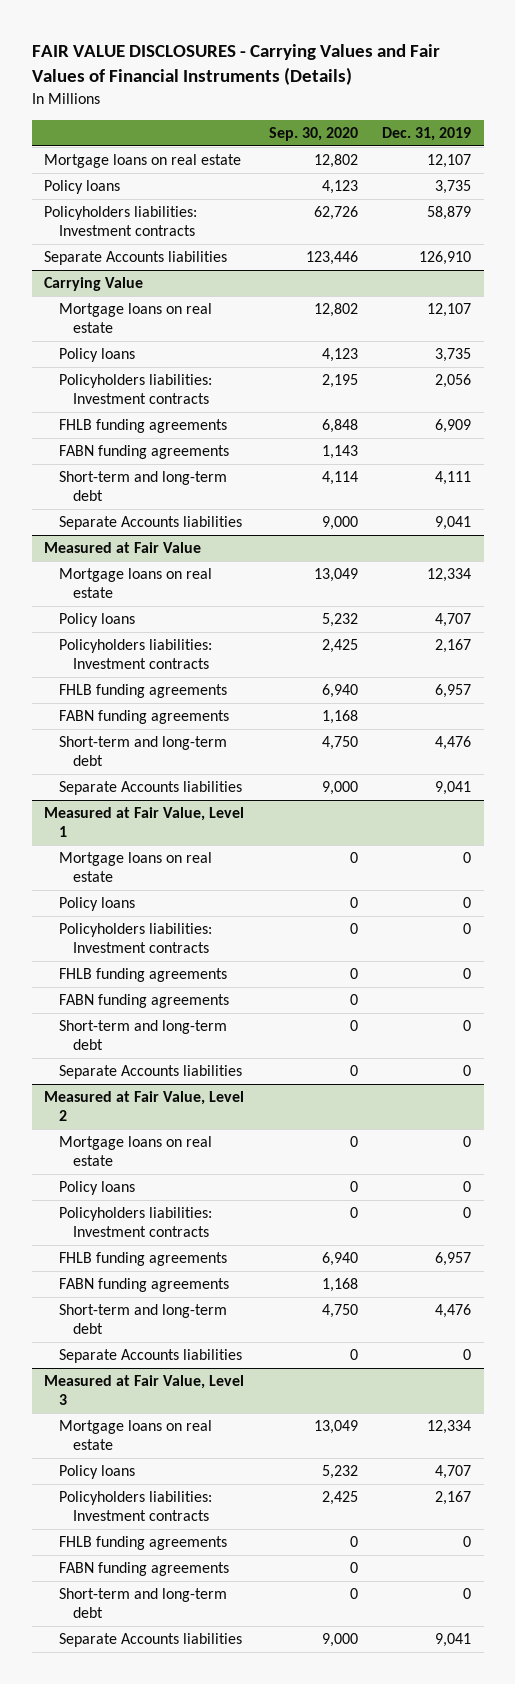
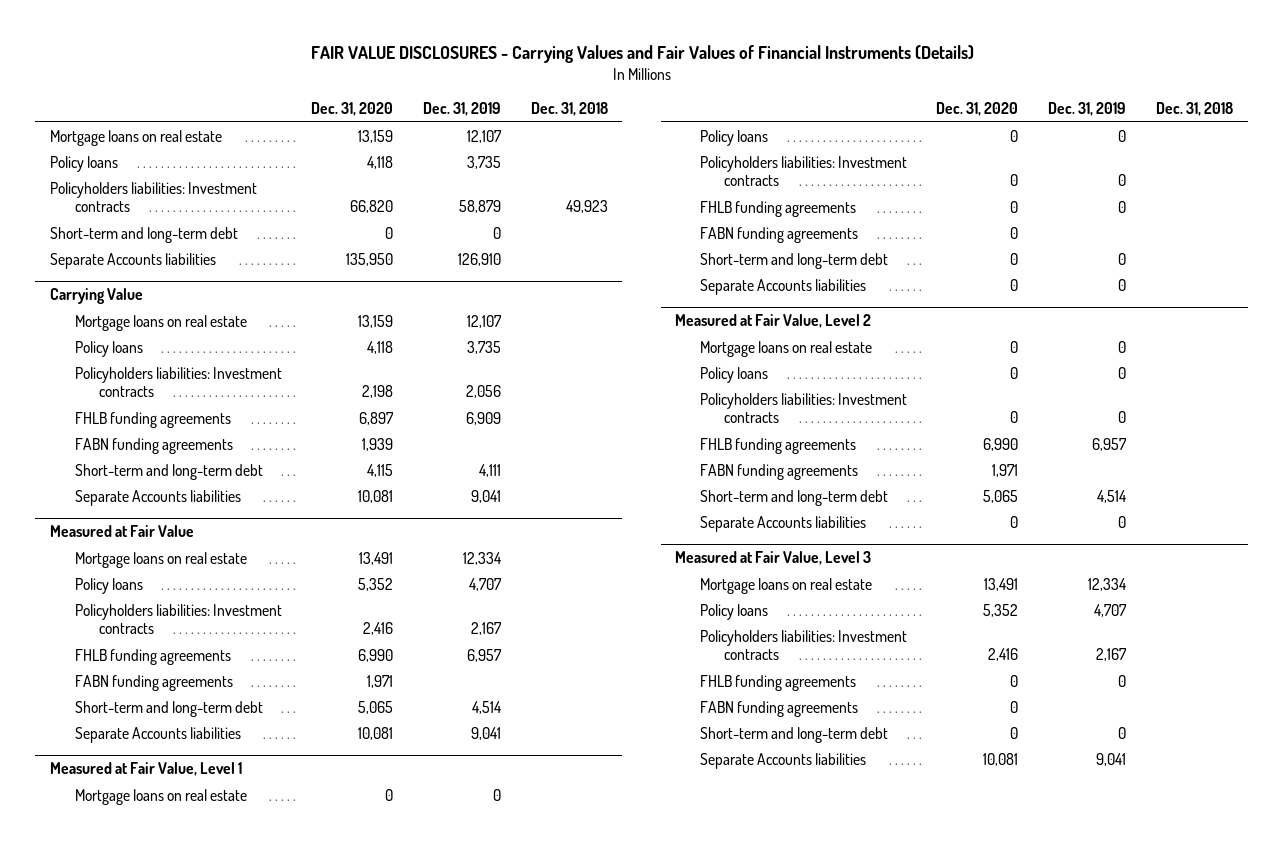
- | Sep. 30, 2020 | Dec. 31, 2019
+ | Dec. 31, 2020 | Dec. 31, 2019 | Dec. 31, 2018
+ Short-term and long-term debt | 0 | 0 |
@ Measured at Fair Value
- Short-term and long-term debt | 4,750 | 4,476
+ Short-term and long-term debt | 5,065 | 4,514 |
@ Measured at Fair Value, Level 2
- Short-term and long-term debt | 4,750 | 4,476
+ Short-term and long-term debt | 5,065 | 4,514 |

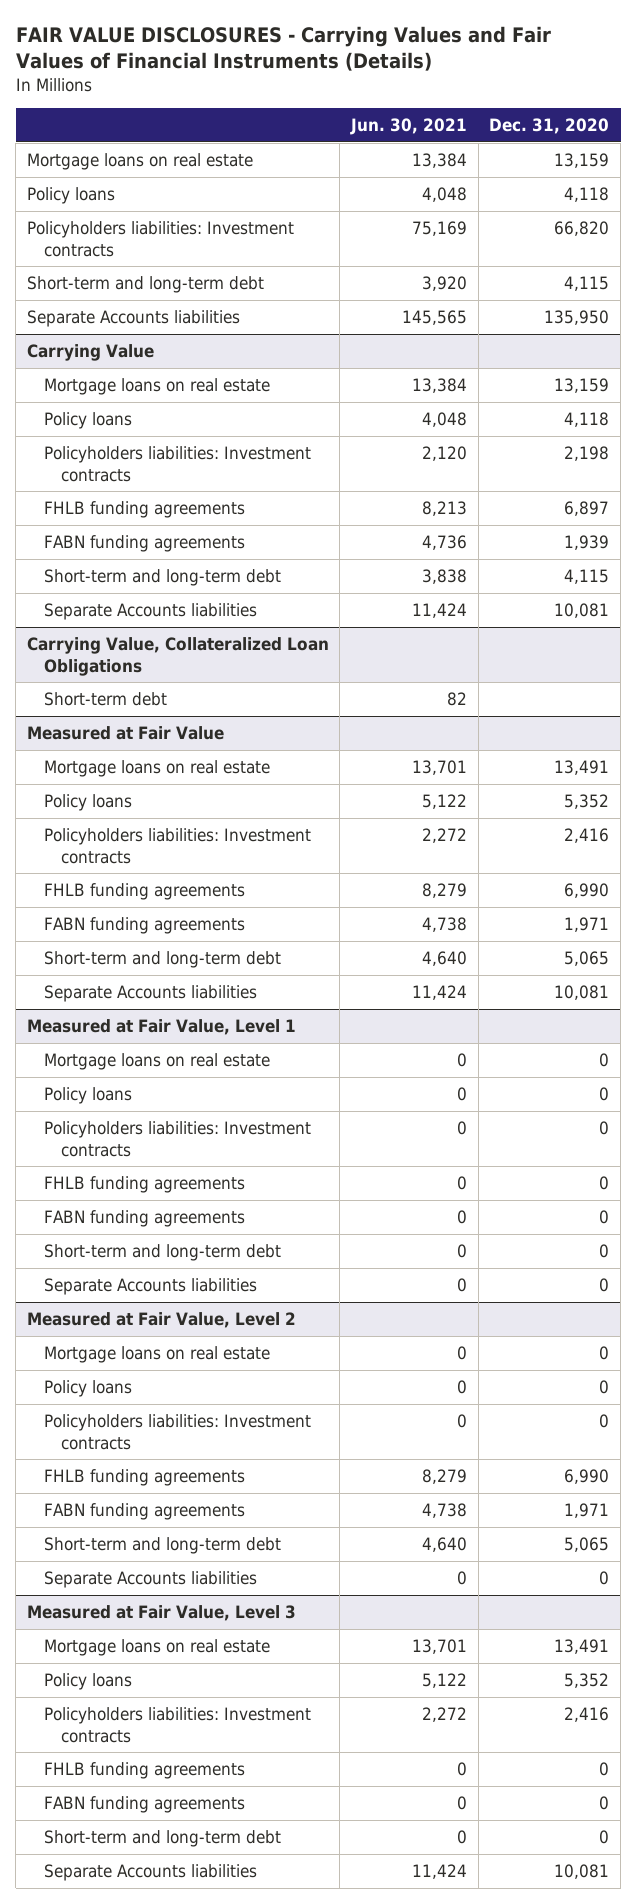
- | Dec. 31, 2020 | Dec. 31, 2019 | Dec. 31, 2018
+ | Jun. 30, 2021 | Dec. 31, 2020
- Short-term and long-term debt | 0 | 0 |
+ Short-term and long-term debt | 3,920 | 4,115
+ Carrying Value, Collateralized Loan Obligations
+ Short-term debt | 82 |

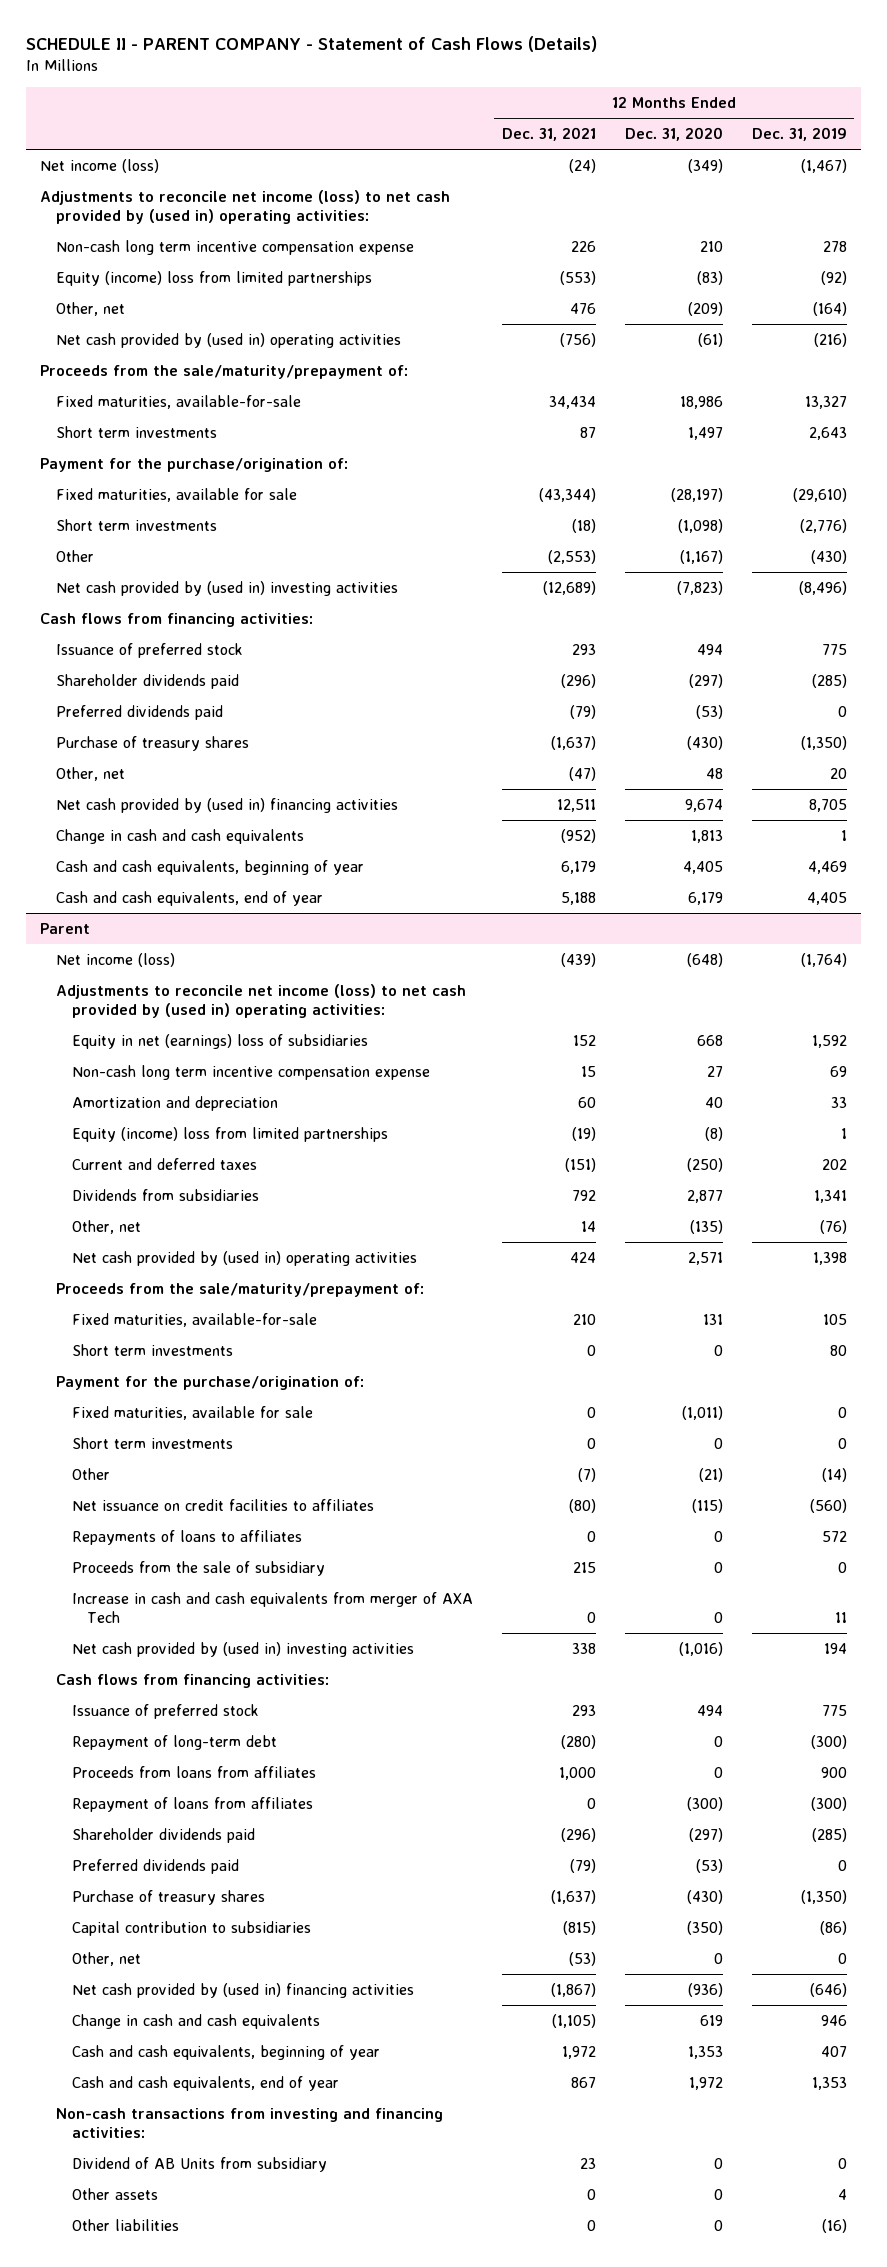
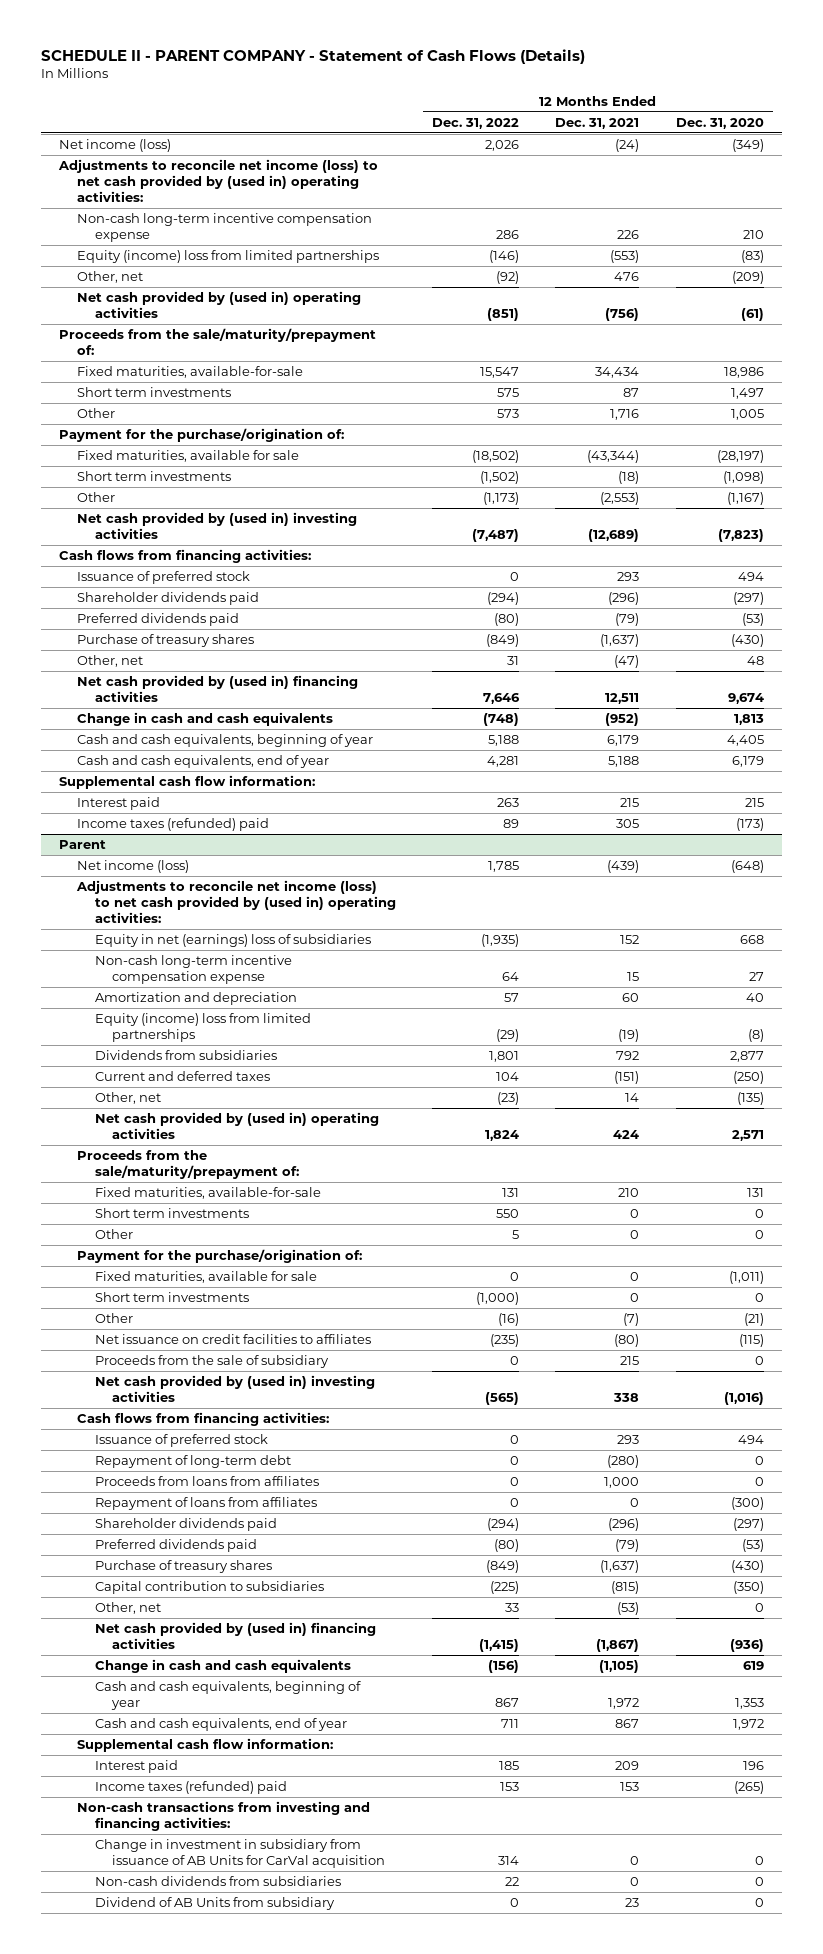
- | 12 Months Ended Dec. 31, 2021 | 12 Months Ended Dec. 31, 2020 | 12 Months Ended Dec. 31, 2019
+ | 12 Months Ended Dec. 31, 2022 | 12 Months Ended Dec. 31, 2021 | 12 Months Ended Dec. 31, 2020
- Non-cash long term incentive compensation expense | 226 | 210 | 278
+ Non-cash long-term incentive compensation expense | 286 | 226 | 210
+ Other | 573 | 1,716 | 1,005
+ Supplemental cash flow information:
+ Interest paid | 263 | 215 | 215
+ Income taxes (refunded) paid | 89 | 305 | (173)
@ Parent
- Non-cash long term incentive compensation expense | 15 | 27 | 69
+ Non-cash long-term incentive compensation expense | 64 | 15 | 27
moved down: Current and deferred taxes | 104 | (151) | (250)
+ Other | 5 | 0 | 0
- Repayments of loans to affiliates | 0 | 0 | 572
- Increase in cash and cash equivalents from merger of AXA Tech | 0 | 0 | 11
+ Supplemental cash flow information:
+ Interest paid | 185 | 209 | 196
+ Income taxes (refunded) paid | 153 | 153 | (265)
+ Change in investment in subsidiary from issuance of AB Units for CarVal acquisition | 314 | 0 | 0
+ Non-cash dividends from subsidiaries | 22 | 0 | 0
- Other assets | 0 | 0 | 4
- Other liabilities | 0 | 0 | (16)

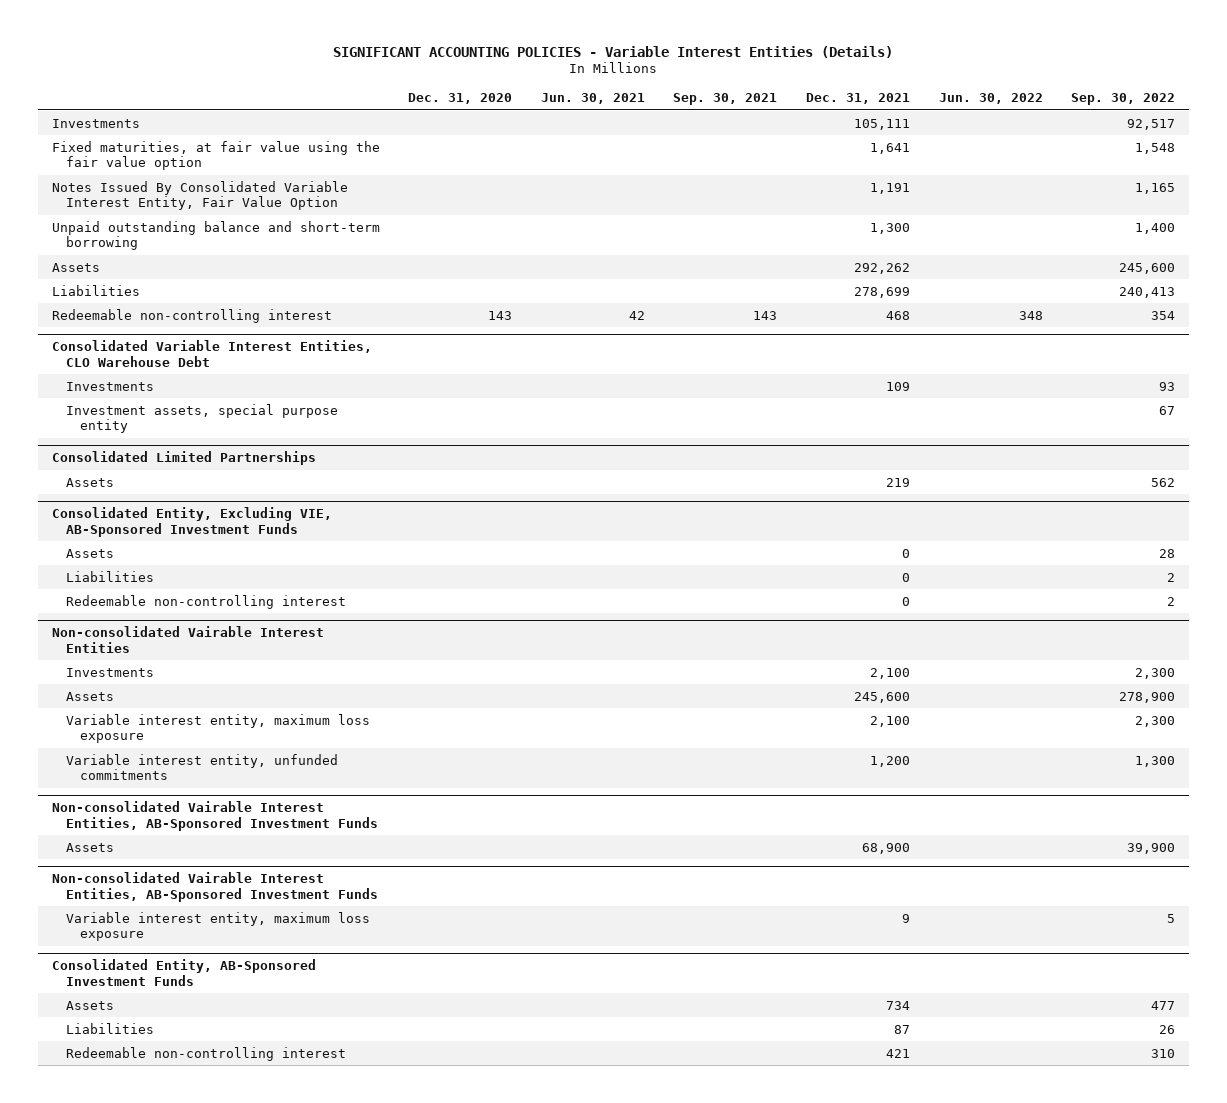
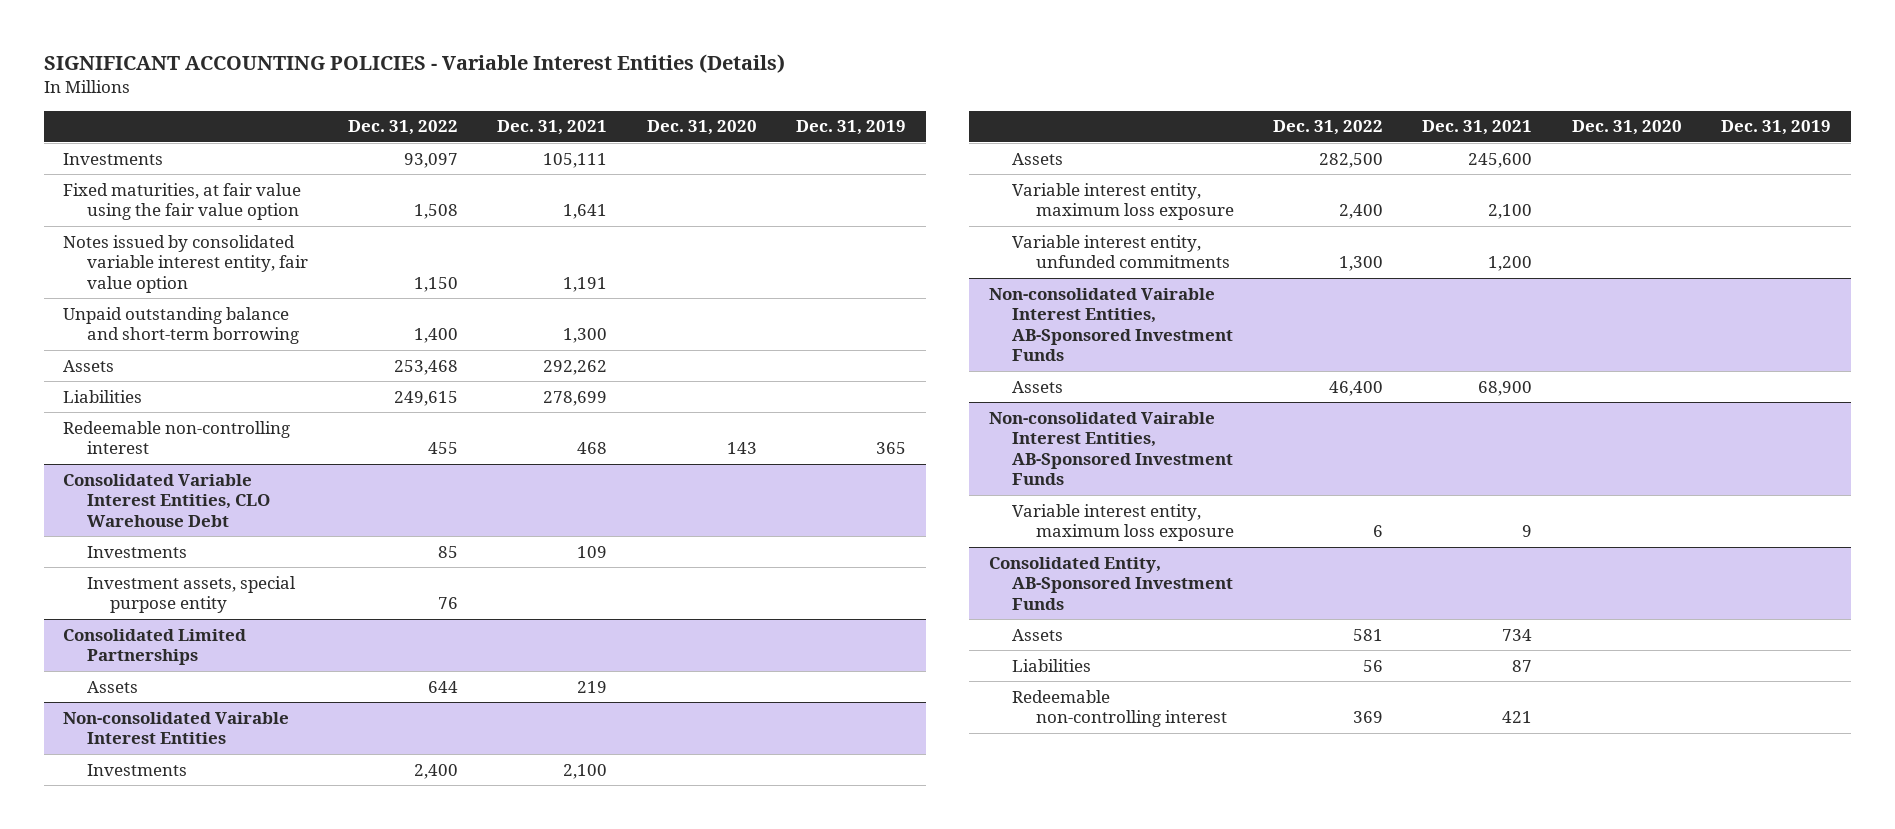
- | Dec. 31, 2020 | Jun. 30, 2021 | Sep. 30, 2021 | Dec. 31, 2021 | Jun. 30, 2022 | Sep. 30, 2022
+ | Dec. 31, 2022 | Dec. 31, 2021 | Dec. 31, 2020 | Dec. 31, 2019
- Notes Issued By Consolidated Variable Interest Entity, Fair Value Option | | | | 1,191 | | 1,165
+ Notes issued by consolidated variable interest entity, fair value option | 1,150 | 1,191 | |
- Consolidated Entity, Excluding VIE, AB-Sponsored Investment Funds
- Assets | | | | 0 | | 28
- Liabilities | | | | 0 | | 2
- Redeemable non-controlling interest | | | | 0 | | 2

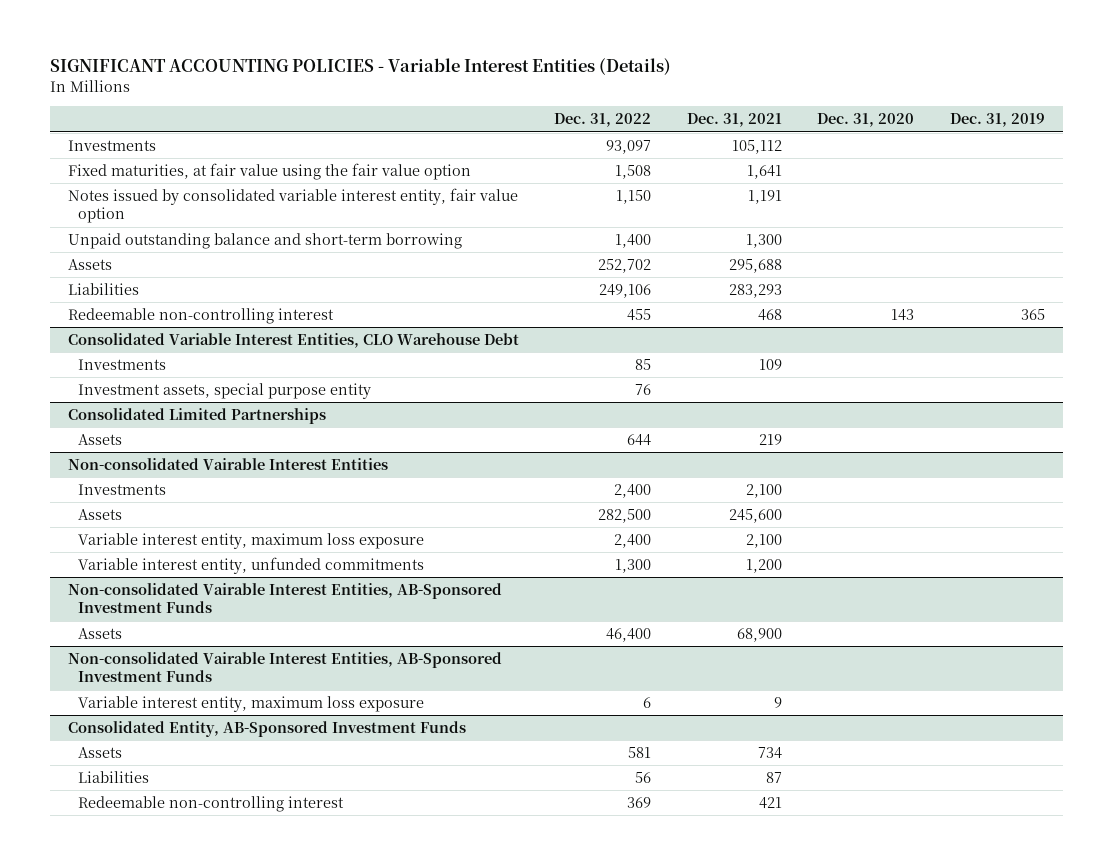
- Investments | 93,097 | 105,111 | |
+ Investments | 93,097 | 105,112 | |
- Assets | 253,468 | 292,262 | |
- Liabilities | 249,615 | 278,699 | |
+ Assets | 252,702 | 295,688 | |
+ Liabilities | 249,106 | 283,293 | |

